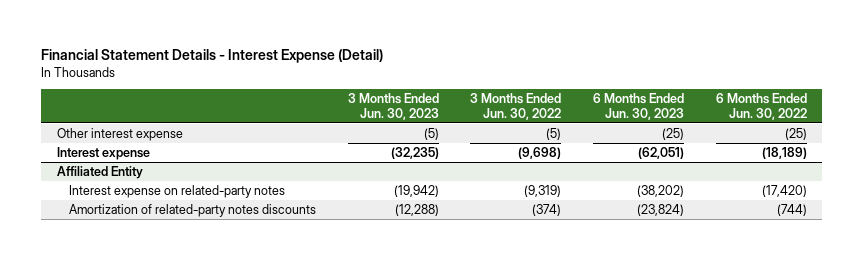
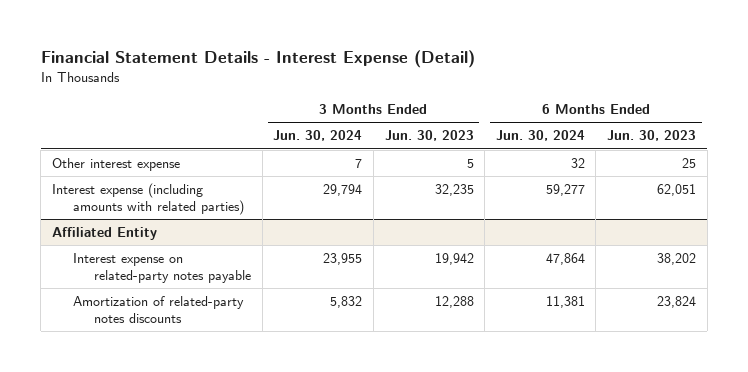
- | 3 Months Ended Jun. 30, 2023 | 3 Months Ended Jun. 30, 2022 | 6 Months Ended Jun. 30, 2023 | 6 Months Ended Jun. 30, 2022
+ | 3 Months Ended Jun. 30, 2024 | 3 Months Ended Jun. 30, 2023 | 6 Months Ended Jun. 30, 2024 | 6 Months Ended Jun. 30, 2023
- Other interest expense | (5) | (5) | (25) | (25)
- Interest expense | (32,235) | (9,698) | (62,051) | (18,189)
+ Other interest expense | 7 | 5 | 32 | 25
+ Interest expense (including amounts with related parties) | 29,794 | 32,235 | 59,277 | 62,051
@ Affiliated Entity
- Interest expense on related-party notes | (19,942) | (9,319) | (38,202) | (17,420)
- Amortization of related-party notes discounts | (12,288) | (374) | (23,824) | (744)
+ Interest expense on related-party notes payable | 23,955 | 19,942 | 47,864 | 38,202
+ Amortization of related-party notes discounts | 5,832 | 12,288 | 11,381 | 23,824

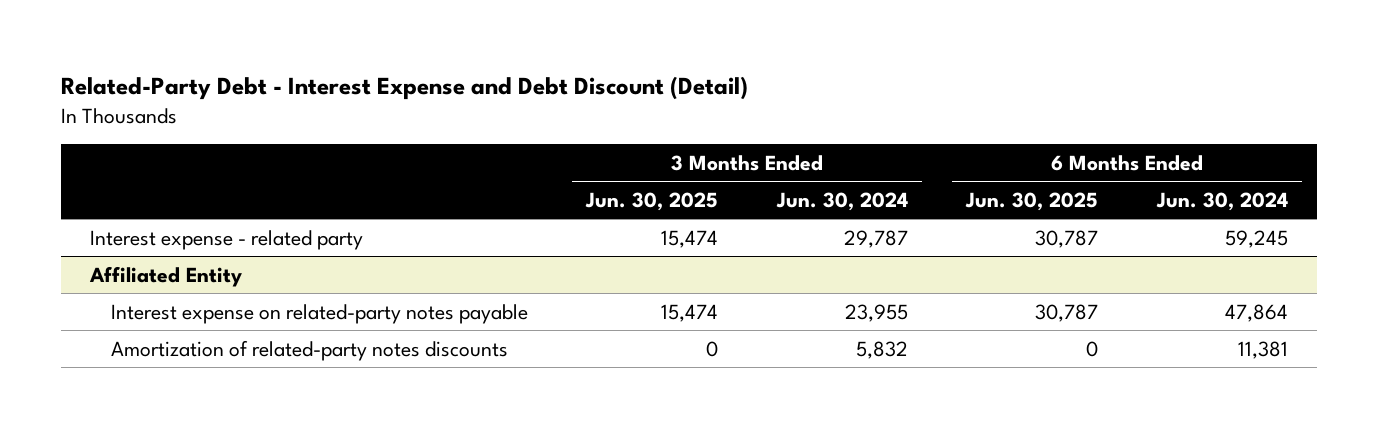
- Financial Statement Details - Interest Expense (Detail)
+ Related-Party Debt - Interest Expense and Debt Discount (Detail)
- | 3 Months Ended Jun. 30, 2024 | 3 Months Ended Jun. 30, 2023 | 6 Months Ended Jun. 30, 2024 | 6 Months Ended Jun. 30, 2023
+ | 3 Months Ended Jun. 30, 2025 | 3 Months Ended Jun. 30, 2024 | 6 Months Ended Jun. 30, 2025 | 6 Months Ended Jun. 30, 2024
- Other interest expense | 7 | 5 | 32 | 25
- Interest expense (including amounts with related parties) | 29,794 | 32,235 | 59,277 | 62,051
+ Interest expense - related party | 15,474 | 29,787 | 30,787 | 59,245

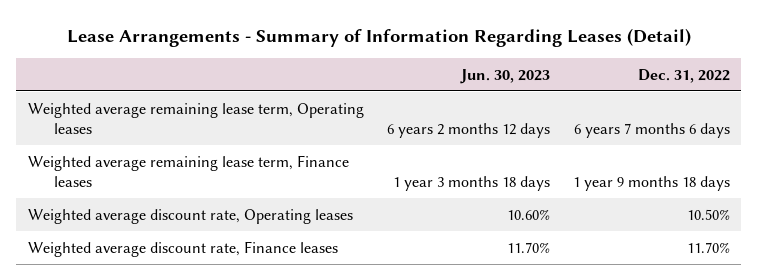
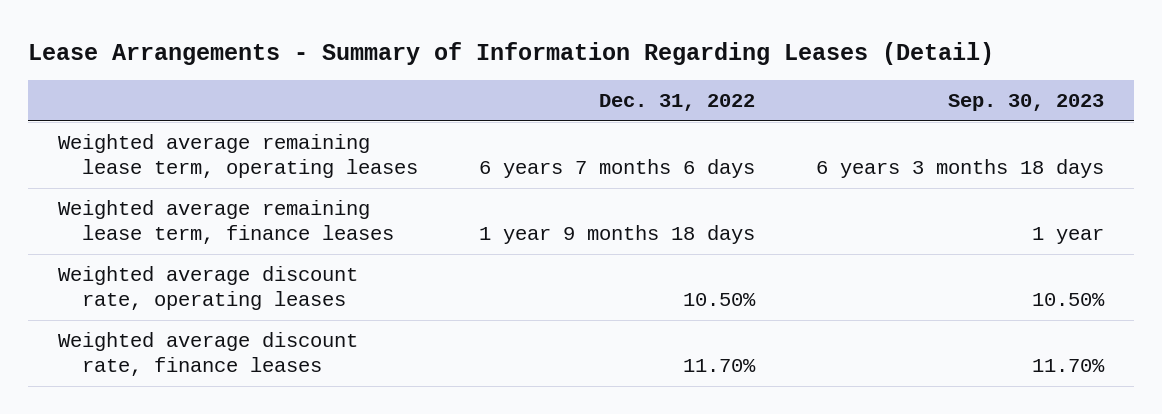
- | Jun. 30, 2023 | Dec. 31, 2022
+ | Dec. 31, 2022 | Sep. 30, 2023
- Weighted average remaining lease term, Operating leases | 6 years 2 months 12 days | 6 years 7 months 6 days
- Weighted average remaining lease term, Finance leases | 1 year 3 months 18 days | 1 year 9 months 18 days
- Weighted average discount rate, Operating leases | 10.60% | 10.50%
- Weighted average discount rate, Finance leases | 11.70% | 11.70%
+ Weighted average remaining lease term, operating leases | 6 years 7 months 6 days | 6 years 3 months 18 days
+ Weighted average remaining lease term, finance leases | 1 year 9 months 18 days | 1 year
+ Weighted average discount rate, operating leases | 10.50% | 10.50%
+ Weighted average discount rate, finance leases | 11.70% | 11.70%

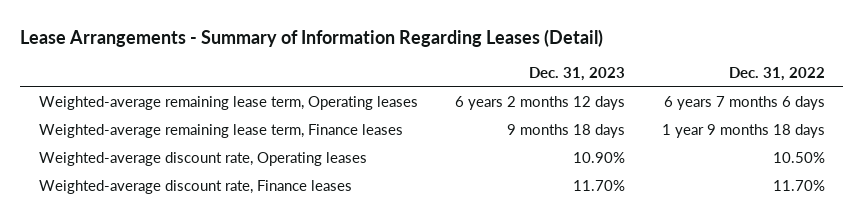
- | Dec. 31, 2022 | Sep. 30, 2023
+ | Dec. 31, 2023 | Dec. 31, 2022
- Weighted average remaining lease term, operating leases | 6 years 7 months 6 days | 6 years 3 months 18 days
- Weighted average remaining lease term, finance leases | 1 year 9 months 18 days | 1 year
- Weighted average discount rate, operating leases | 10.50% | 10.50%
- Weighted average discount rate, finance leases | 11.70% | 11.70%
+ Weighted-average remaining lease term, Operating leases | 6 years 2 months 12 days | 6 years 7 months 6 days
+ Weighted-average remaining lease term, Finance leases | 9 months 18 days | 1 year 9 months 18 days
+ Weighted-average discount rate, Operating leases | 10.90% | 10.50%
+ Weighted-average discount rate, Finance leases | 11.70% | 11.70%

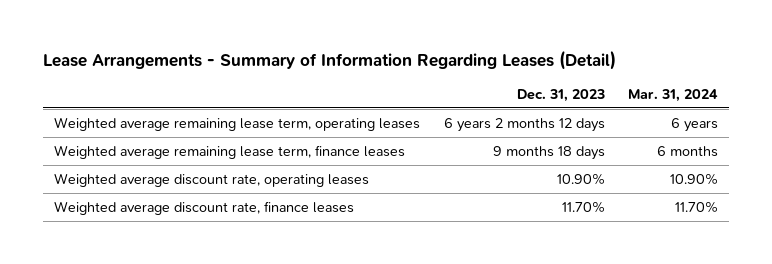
- | Dec. 31, 2023 | Dec. 31, 2022
+ | Dec. 31, 2023 | Mar. 31, 2024
- Weighted-average remaining lease term, Operating leases | 6 years 2 months 12 days | 6 years 7 months 6 days
- Weighted-average remaining lease term, Finance leases | 9 months 18 days | 1 year 9 months 18 days
- Weighted-average discount rate, Operating leases | 10.90% | 10.50%
- Weighted-average discount rate, Finance leases | 11.70% | 11.70%
+ Weighted average remaining lease term, operating leases | 6 years 2 months 12 days | 6 years
+ Weighted average remaining lease term, finance leases | 9 months 18 days | 6 months
+ Weighted average discount rate, operating leases | 10.90% | 10.90%
+ Weighted average discount rate, finance leases | 11.70% | 11.70%

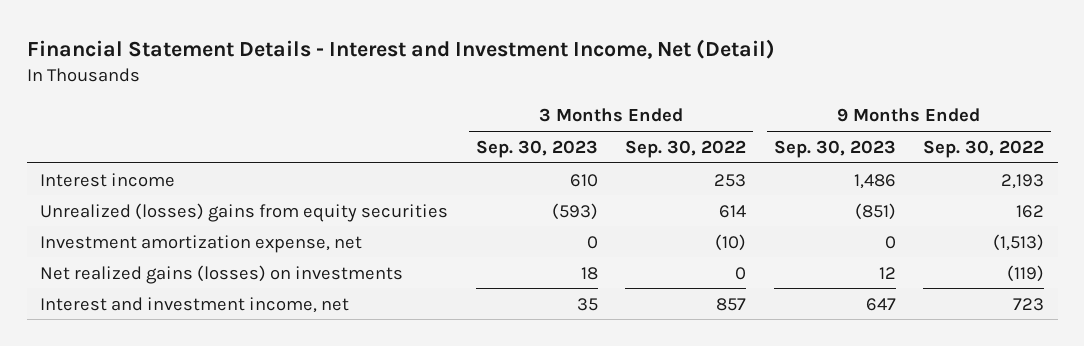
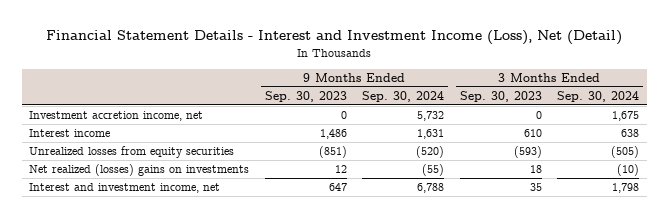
- Financial Statement Details - Interest and Investment Income, Net (Detail)
+ Financial Statement Details - Interest and Investment Income (Loss), Net (Detail)
- | 3 Months Ended Sep. 30, 2023 | 3 Months Ended Sep. 30, 2022 | 9 Months Ended Sep. 30, 2023 | 9 Months Ended Sep. 30, 2022
+ | 9 Months Ended Sep. 30, 2023 | 9 Months Ended Sep. 30, 2024 | 3 Months Ended Sep. 30, 2023 | 3 Months Ended Sep. 30, 2024
+ Investment accretion income, net | 0 | 5,732 | 0 | 1,675
- Unrealized (losses) gains from equity securities | (593) | 614 | (851) | 162
- Investment amortization expense, net | 0 | (10) | 0 | (1,513)
- Net realized gains (losses) on investments | 18 | 0 | 12 | (119)
+ Unrealized losses from equity securities | (851) | (520) | (593) | (505)
+ Net realized (losses) gains on investments | 12 | (55) | 18 | (10)

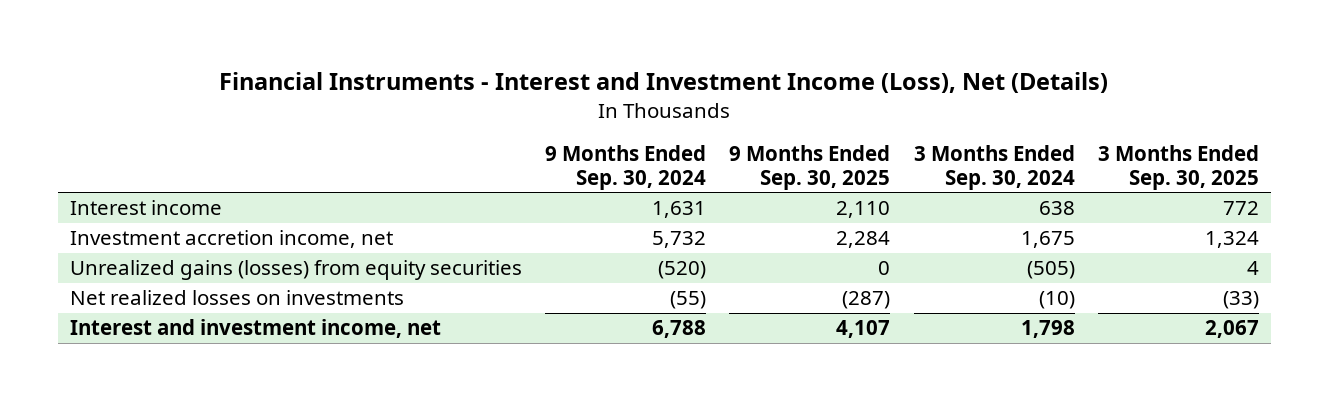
- Financial Statement Details - Interest and Investment Income (Loss), Net (Detail)
+ Financial Instruments - Interest and Investment Income (Loss), Net (Details)
- | 9 Months Ended Sep. 30, 2023 | 9 Months Ended Sep. 30, 2024 | 3 Months Ended Sep. 30, 2023 | 3 Months Ended Sep. 30, 2024
+ | 9 Months Ended Sep. 30, 2024 | 9 Months Ended Sep. 30, 2025 | 3 Months Ended Sep. 30, 2024 | 3 Months Ended Sep. 30, 2025
- Unrealized losses from equity securities | (851) | (520) | (593) | (505)
- Net realized (losses) gains on investments | 12 | (55) | 18 | (10)
moved down: Investment accretion income, net | 5,732 | 2,284 | 1,675 | 1,324
+ Unrealized gains (losses) from equity securities | (520) | 0 | (505) | 4
+ Net realized losses on investments | (55) | (287) | (10) | (33)

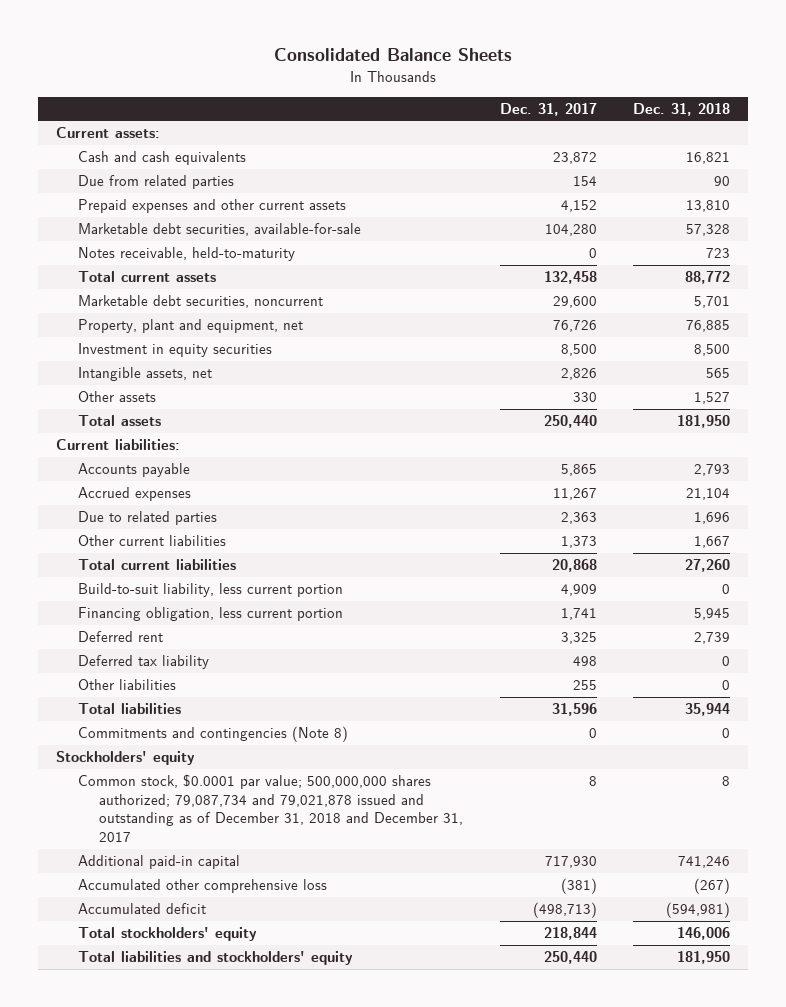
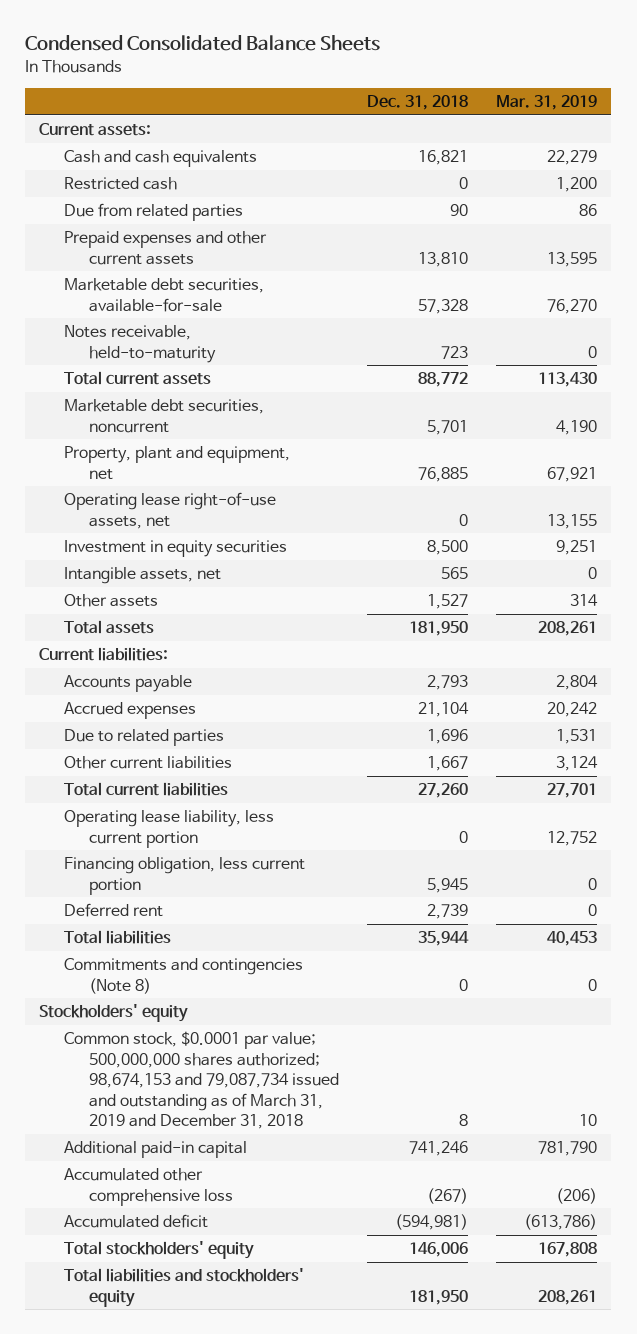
- Consolidated Balance Sheets
+ Condensed Consolidated Balance Sheets
- | Dec. 31, 2017 | Dec. 31, 2018
+ | Dec. 31, 2018 | Mar. 31, 2019
+ Restricted cash | 0 | 1,200
+ Operating lease right-of-use assets, net | 0 | 13,155
- Build-to-suit liability, less current portion | 4,909 | 0
+ Operating lease liability, less current portion | 0 | 12,752
- Deferred tax liability | 498 | 0
- Other liabilities | 255 | 0
- Common stock, $0.0001 par value; 500,000,000 shares authorized; 79,087,734 and 79,021,878 issued and outstanding as of December 31, 2018 and December 31, 2017 | 8 | 8
+ Common stock, $0.0001 par value; 500,000,000 shares authorized; 98,674,153 and 79,087,734 issued and outstanding as of March 31, 2019 and December 31, 2018 | 8 | 10

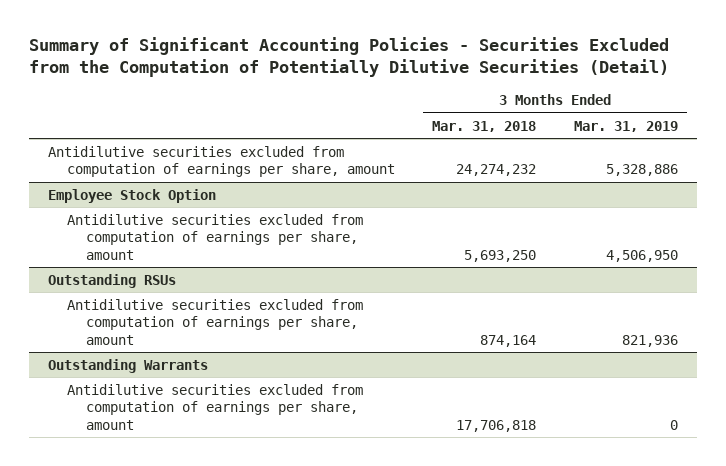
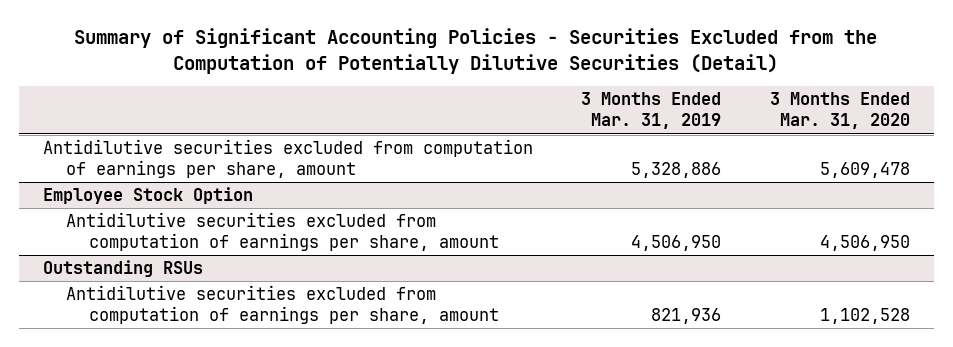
- | 3 Months Ended Mar. 31, 2018 | 3 Months Ended Mar. 31, 2019
+ | 3 Months Ended Mar. 31, 2019 | 3 Months Ended Mar. 31, 2020
- Outstanding Warrants
- Antidilutive securities excluded from computation of earnings per share, amount | 17,706,818 | 0

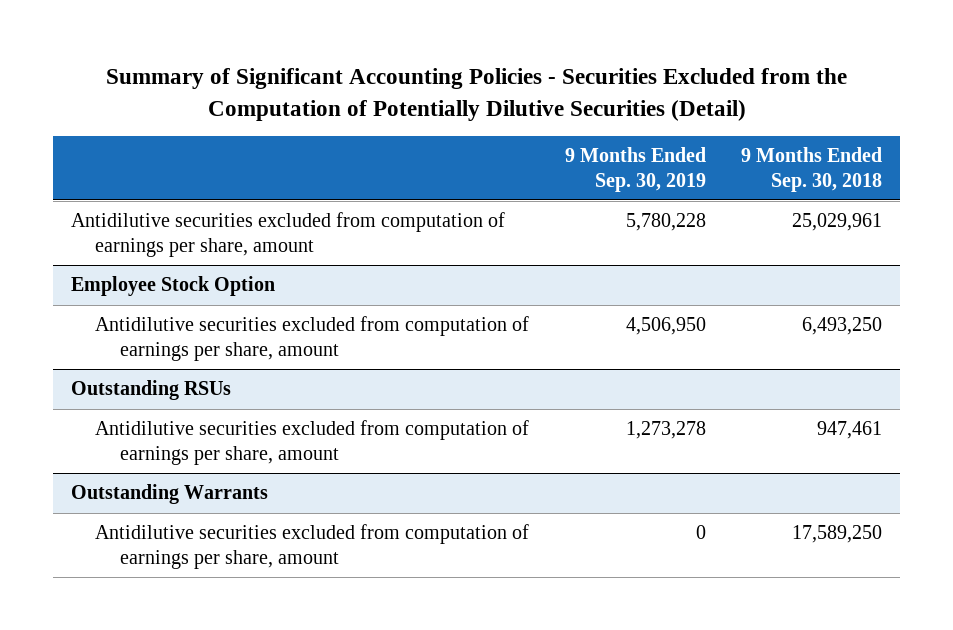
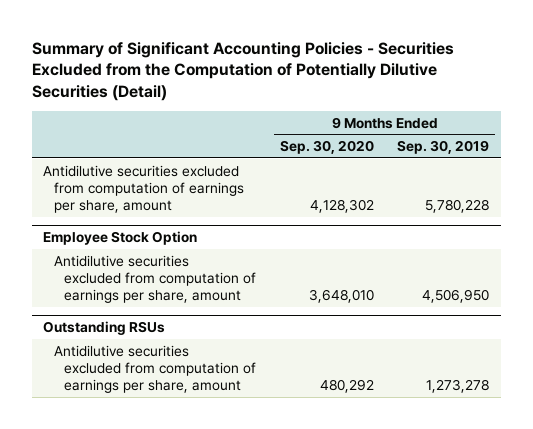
- | 9 Months Ended Sep. 30, 2019 | 9 Months Ended Sep. 30, 2018
+ | 9 Months Ended Sep. 30, 2020 | 9 Months Ended Sep. 30, 2019
- Outstanding Warrants
- Antidilutive securities excluded from computation of earnings per share, amount | 0 | 17,589,250

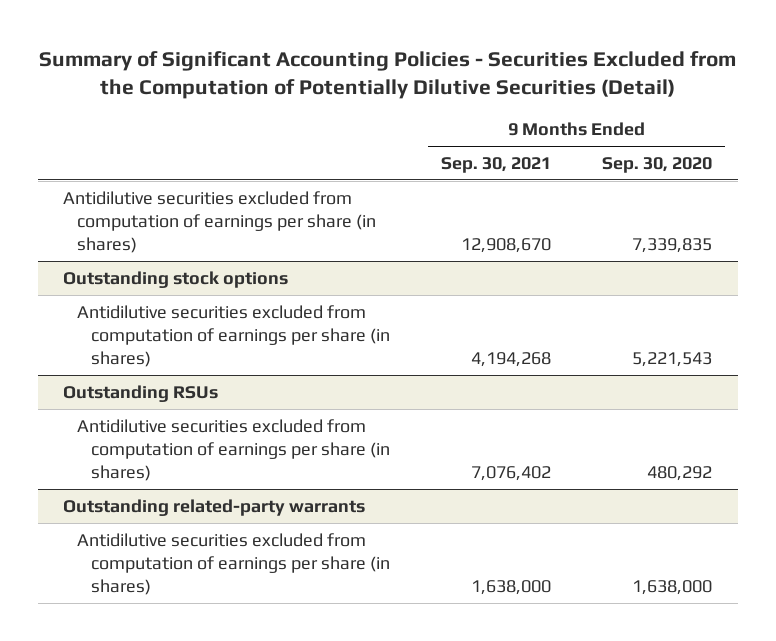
- | 9 Months Ended Sep. 30, 2020 | 9 Months Ended Sep. 30, 2019
+ | 9 Months Ended Sep. 30, 2021 | 9 Months Ended Sep. 30, 2020
- Antidilutive securities excluded from computation of earnings per share, amount | 4,128,302 | 5,780,228
- Employee Stock Option
- Antidilutive securities excluded from computation of earnings per share, amount | 3,648,010 | 4,506,950
+ Antidilutive securities excluded from computation of earnings per share (in shares) | 12,908,670 | 7,339,835
+ Outstanding stock options
+ Antidilutive securities excluded from computation of earnings per share (in shares) | 4,194,268 | 5,221,543
@ Outstanding RSUs
- Antidilutive securities excluded from computation of earnings per share, amount | 480,292 | 1,273,278
+ Antidilutive securities excluded from computation of earnings per share (in shares) | 7,076,402 | 480,292
+ Outstanding related-party warrants
+ Antidilutive securities excluded from computation of earnings per share (in shares) | 1,638,000 | 1,638,000

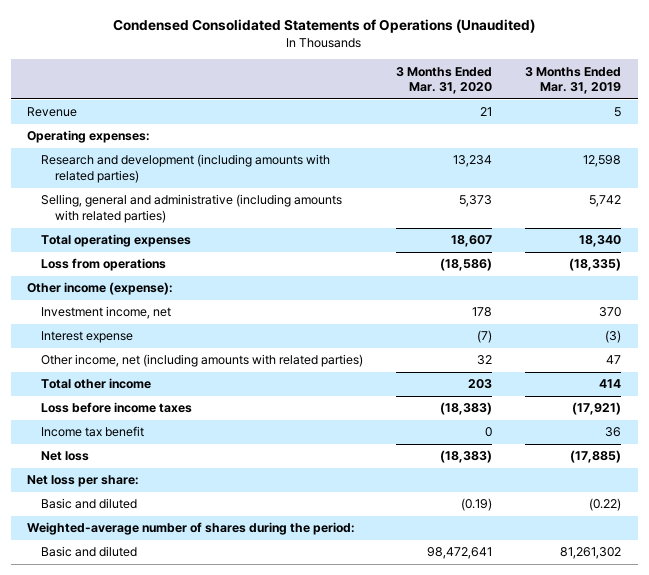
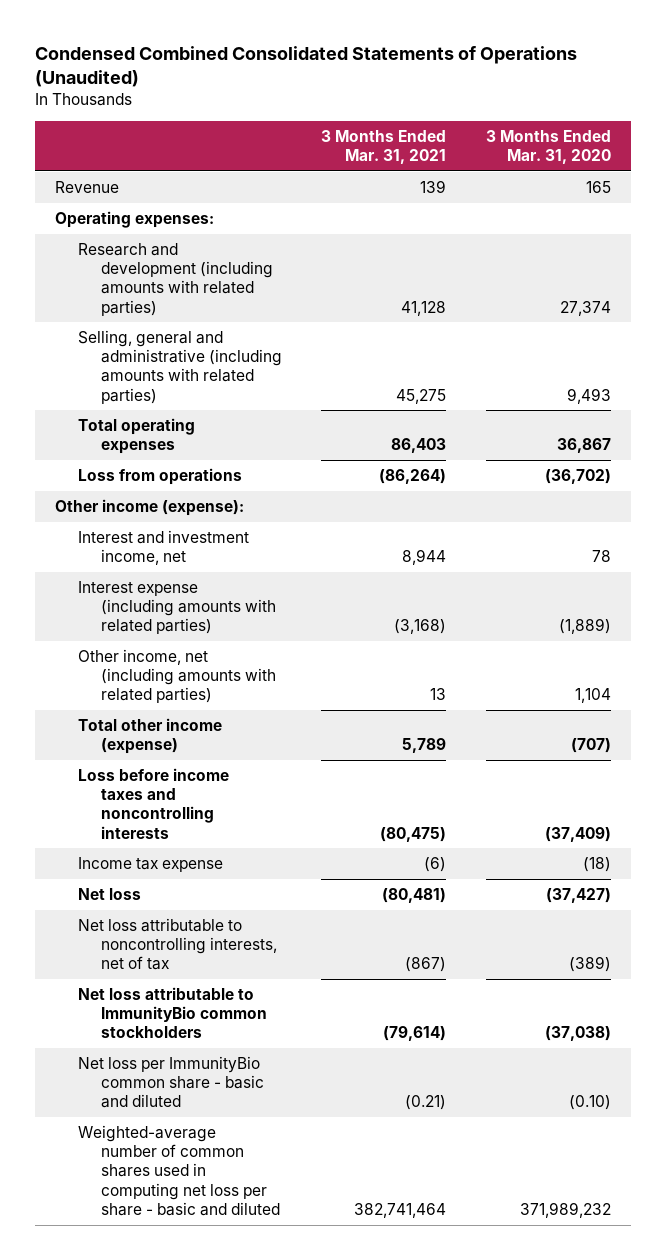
- Condensed Consolidated Statements of Operations (Unaudited)
+ Condensed Combined Consolidated Statements of Operations (Unaudited)
- | 3 Months Ended Mar. 31, 2020 | 3 Months Ended Mar. 31, 2019
+ | 3 Months Ended Mar. 31, 2021 | 3 Months Ended Mar. 31, 2020
- Revenue | 21 | 5
+ Revenue | 139 | 165
- Research and development (including amounts with related parties) | 13,234 | 12,598
- Selling, general and administrative (including amounts with related parties) | 5,373 | 5,742
- Total operating expenses | 18,607 | 18,340
- Loss from operations | (18,586) | (18,335)
+ Research and development (including amounts with related parties) | 41,128 | 27,374
+ Selling, general and administrative (including amounts with related parties) | 45,275 | 9,493
+ Total operating expenses | 86,403 | 36,867
+ Loss from operations | (86,264) | (36,702)
- Investment income, net | 178 | 370
- Interest expense | (7) | (3)
- Other income, net (including amounts with related parties) | 32 | 47
- Total other income | 203 | 414
- Loss before income taxes | (18,383) | (17,921)
- Income tax benefit | 0 | 36
- Net loss | (18,383) | (17,885)
- Net loss per share:
- Basic and diluted | (0.19) | (0.22)
- Weighted-average number of shares during the period:
- Basic and diluted | 98,472,641 | 81,261,302
+ Interest and investment income, net | 8,944 | 78
+ Interest expense (including amounts with related parties) | (3,168) | (1,889)
+ Other income, net (including amounts with related parties) | 13 | 1,104
+ Total other income (expense) | 5,789 | (707)
+ Loss before income taxes and noncontrolling interests | (80,475) | (37,409)
+ Income tax expense | (6) | (18)
+ Net loss | (80,481) | (37,427)
+ Net loss attributable to noncontrolling interests, net of tax | (867) | (389)
+ Net loss attributable to ImmunityBio common stockholders | (79,614) | (37,038)
+ Net loss per ImmunityBio common share - basic and diluted | (0.21) | (0.10)
+ Weighted-average number of common shares used in computing net loss per share - basic and diluted | 382,741,464 | 371,989,232

